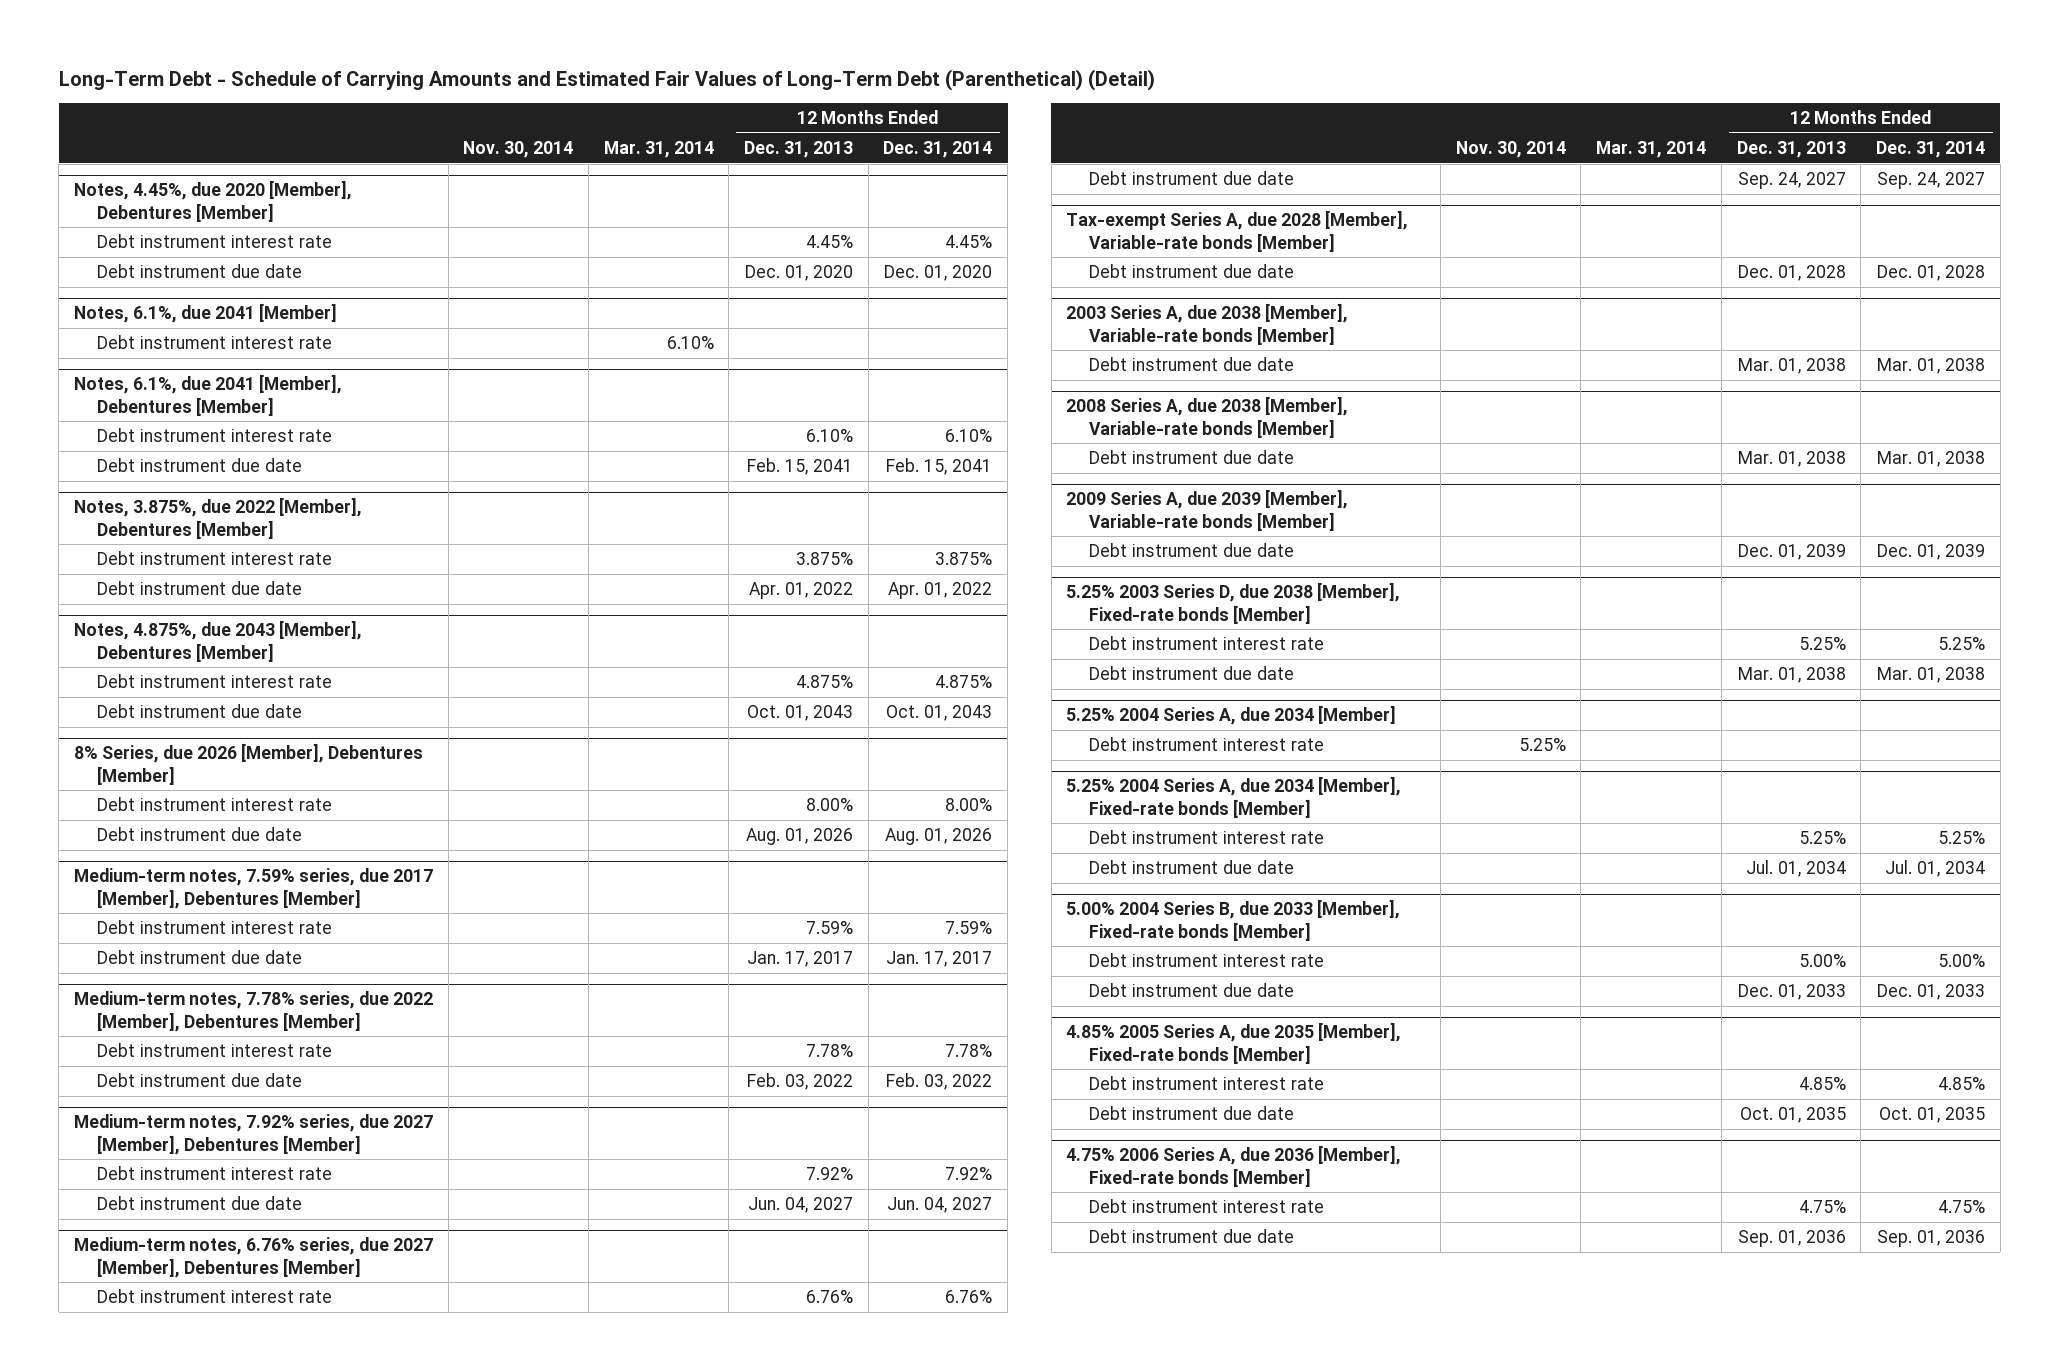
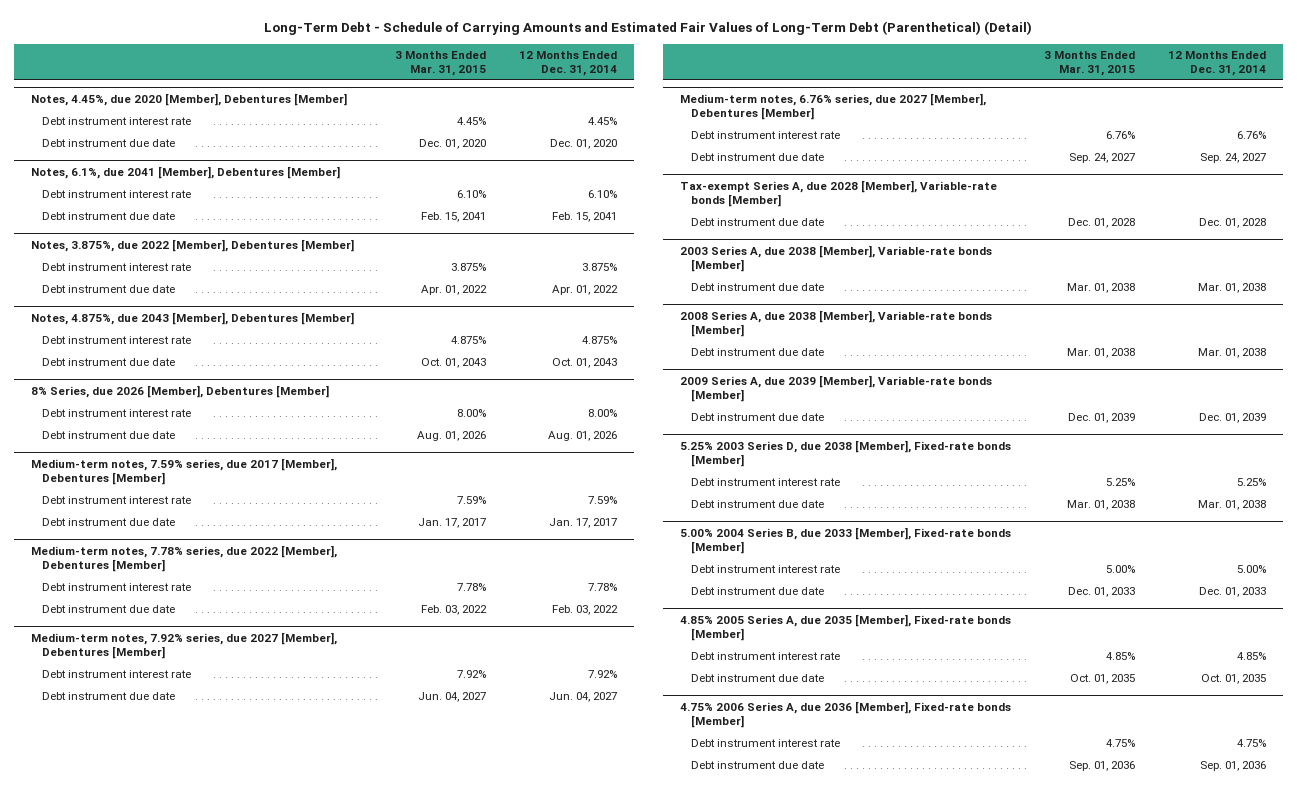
- | Nov. 30, 2014 | Mar. 31, 2014 | 12 Months Ended Dec. 31, 2013 | 12 Months Ended Dec. 31, 2014
+ | 3 Months Ended Mar. 31, 2015 | 12 Months Ended Dec. 31, 2014
- Notes, 6.1%, due 2041 [Member]
- Debt instrument interest rate | | 6.10% | |
- 5.25% 2004 Series A, due 2034 [Member]
- Debt instrument interest rate | 5.25% | | |
- 5.25% 2004 Series A, due 2034 [Member], Fixed-rate bonds [Member]
- Debt instrument interest rate | | | 5.25% | 5.25%
- Debt instrument due date | | | Jul. 01, 2034 | Jul. 01, 2034

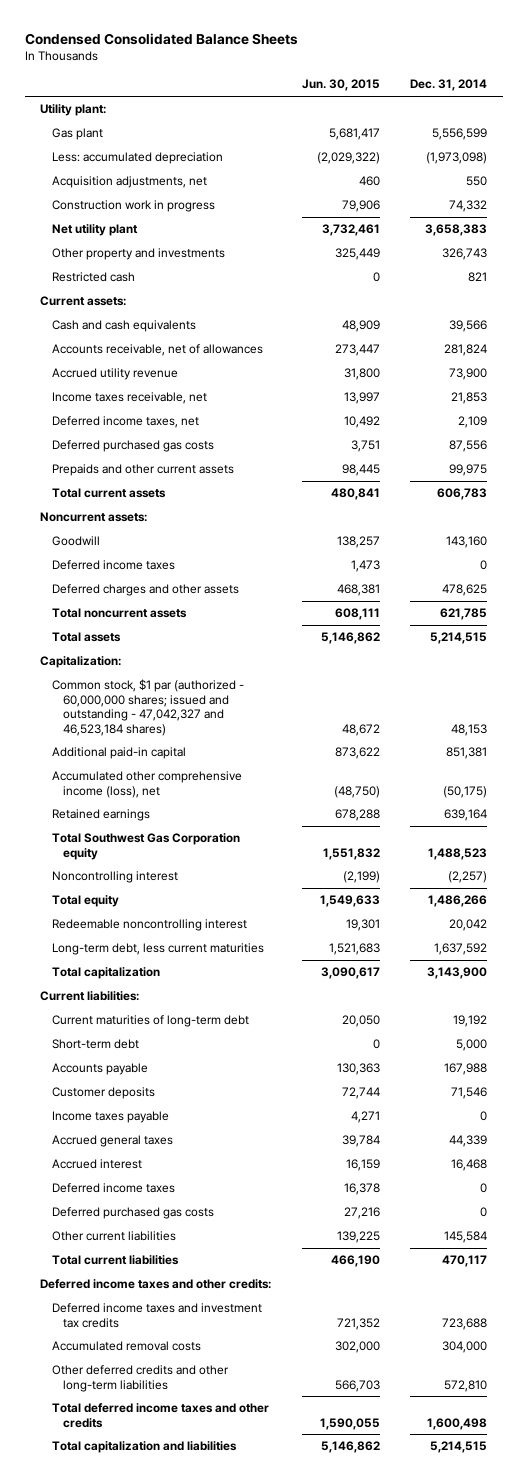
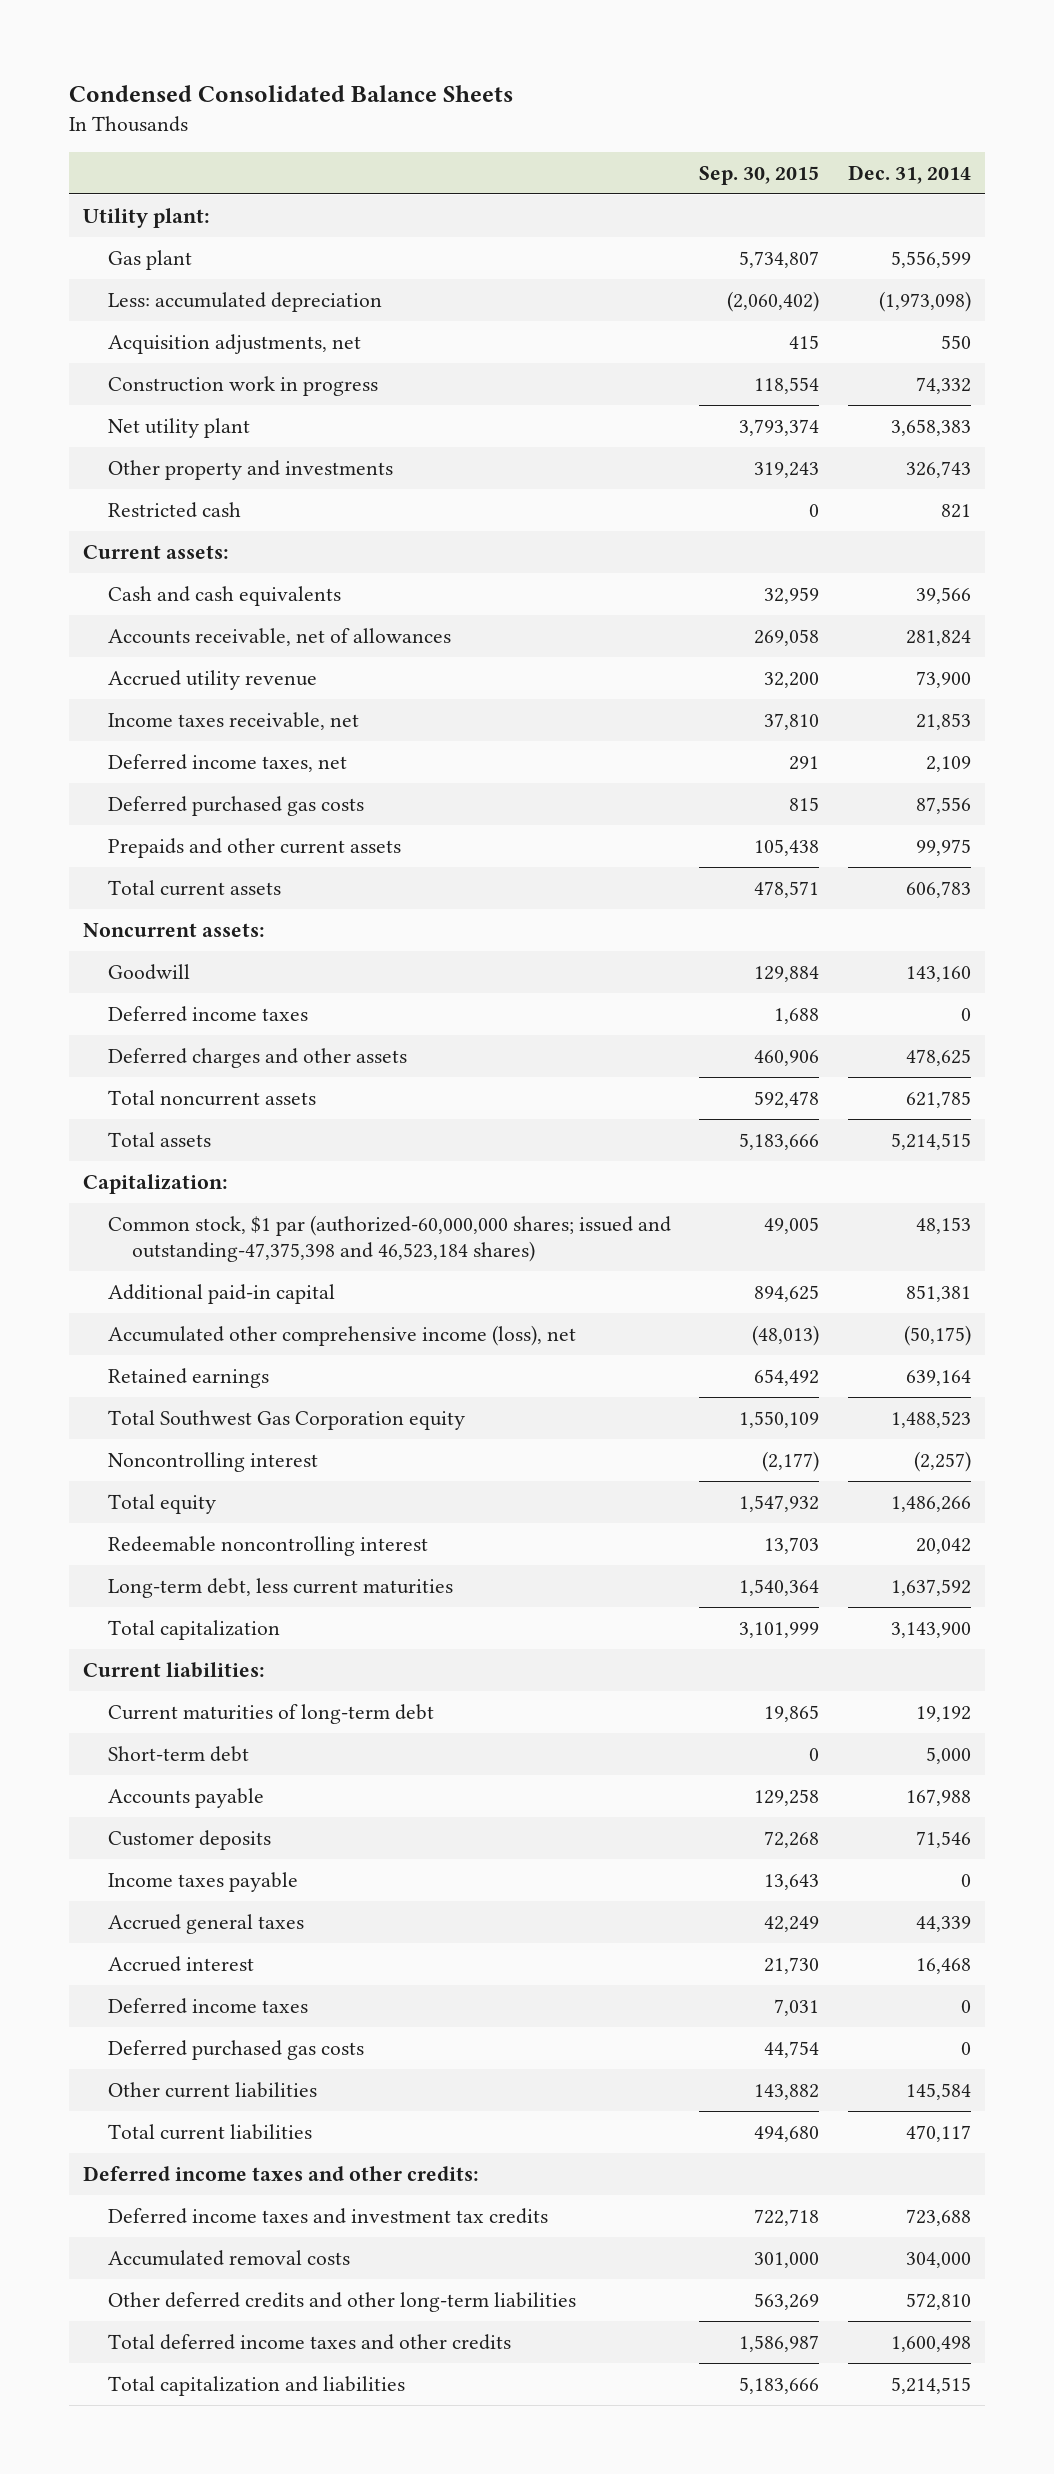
- | Jun. 30, 2015 | Dec. 31, 2014
+ | Sep. 30, 2015 | Dec. 31, 2014
- Common stock, $1 par (authorized - 60,000,000 shares; issued and outstanding - 47,042,327 and 46,523,184 shares) | 48,672 | 48,153
+ Common stock, $1 par (authorized-60,000,000 shares; issued and outstanding-47,375,398 and 46,523,184 shares) | 49,005 | 48,153

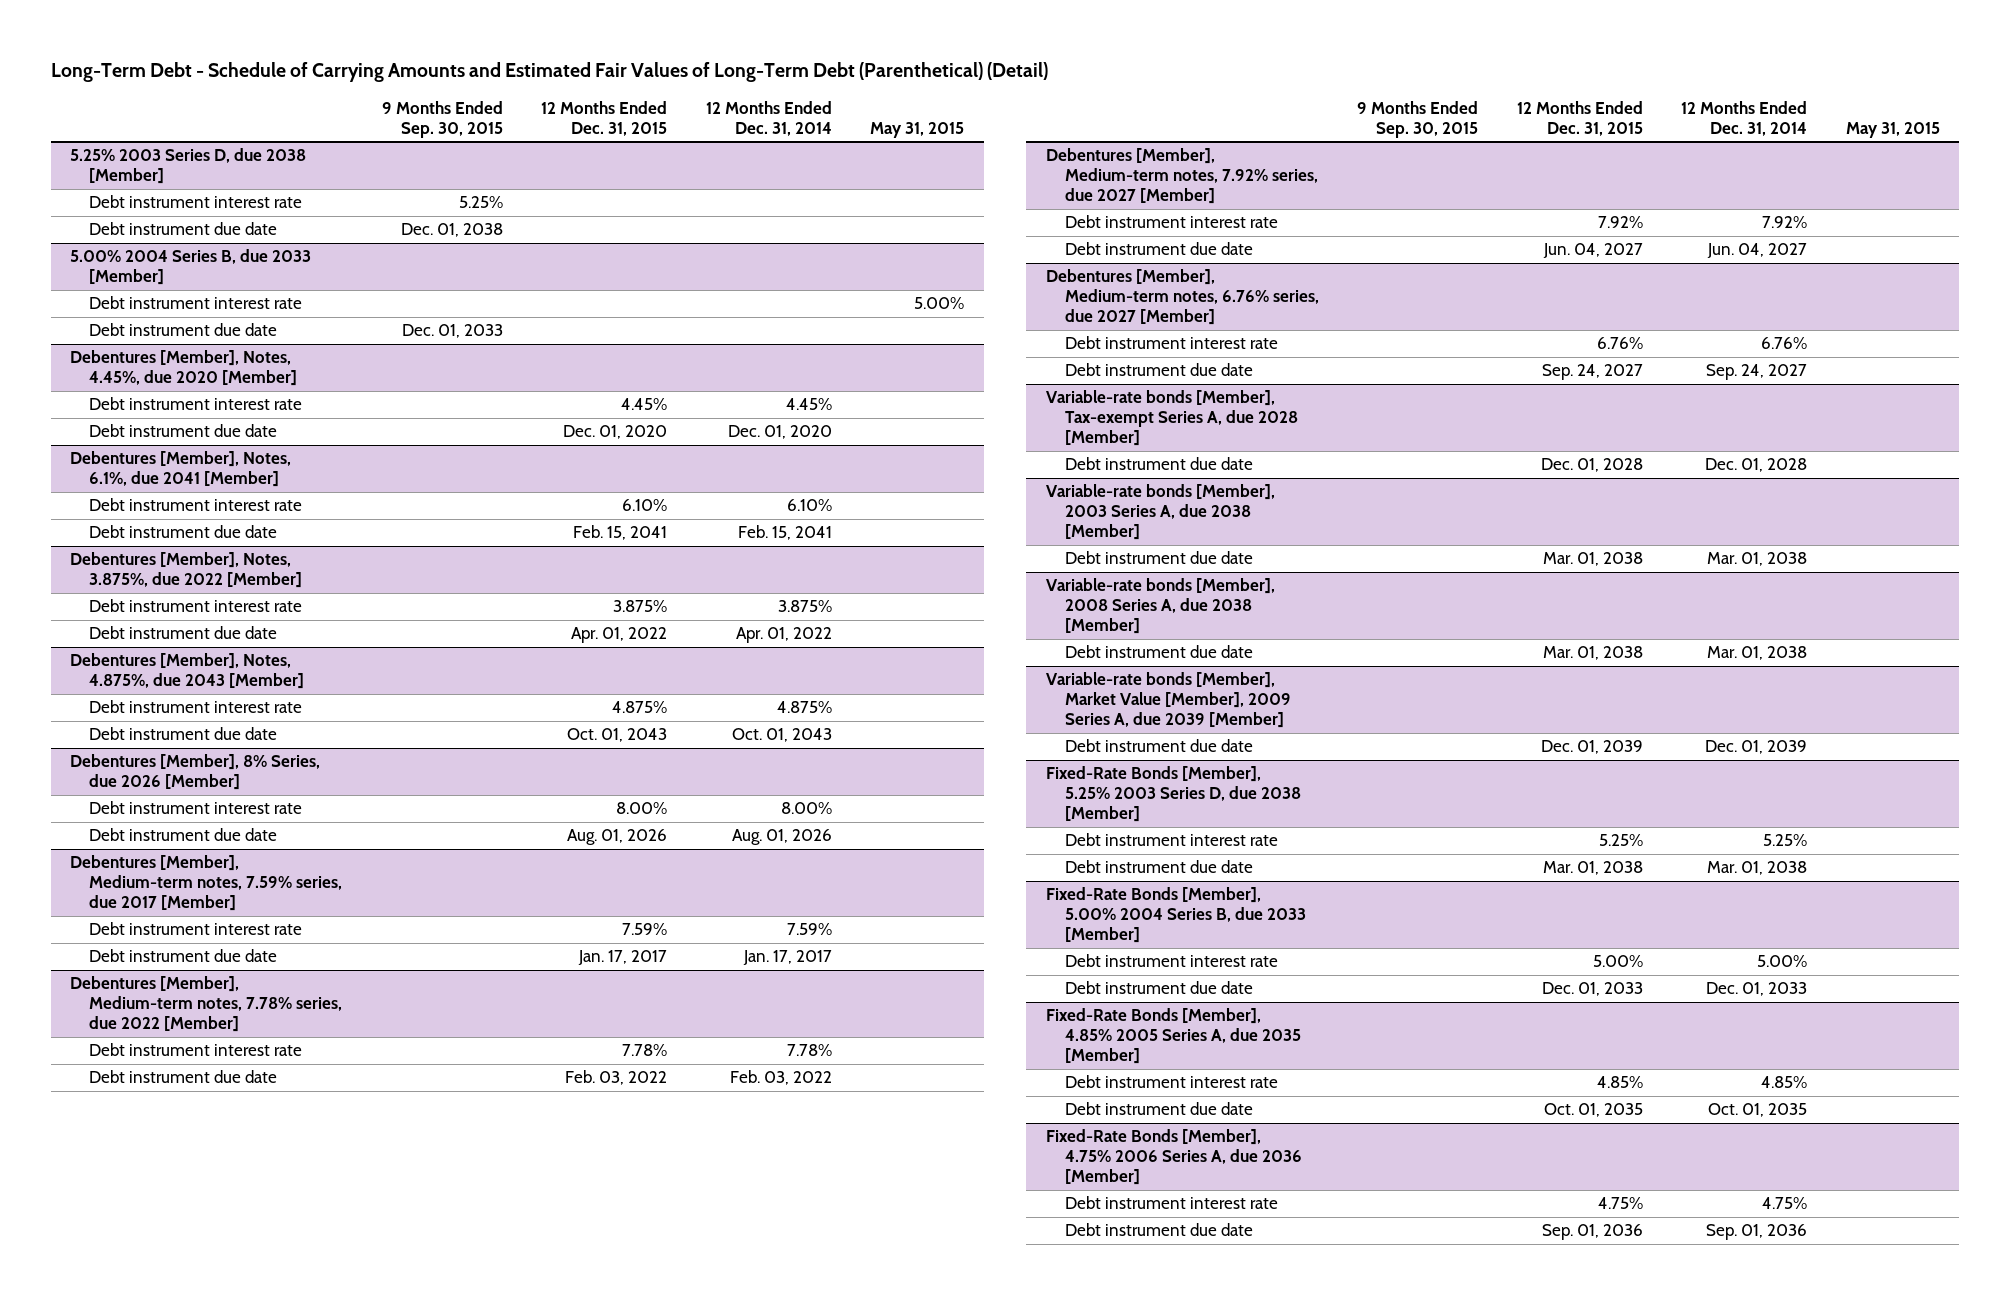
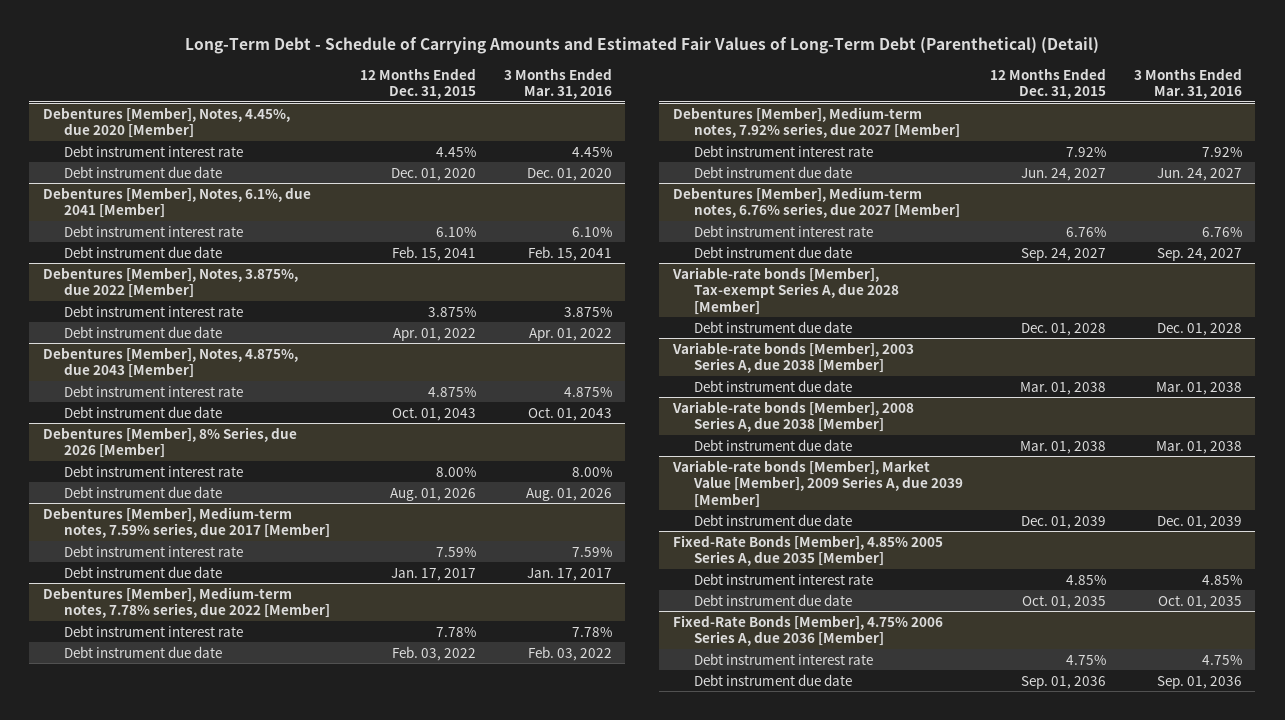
- | 9 Months Ended Sep. 30, 2015 | 12 Months Ended Dec. 31, 2015 | 12 Months Ended Dec. 31, 2014 | May 31, 2015
+ | 12 Months Ended Dec. 31, 2015 | 3 Months Ended Mar. 31, 2016
- 5.25% 2003 Series D, due 2038 [Member]
- Debt instrument interest rate | 5.25% | | |
- Debt instrument due date | Dec. 01, 2038 | | |
- 5.00% 2004 Series B, due 2033 [Member]
- Debt instrument interest rate | | | | 5.00%
- Debt instrument due date | Dec. 01, 2033 | | |
@ Debentures [Member], Medium-term notes, 7.92% series, due 2027 [Member]
- Debt instrument due date | | Jun. 04, 2027 | Jun. 04, 2027 |
+ Debt instrument due date | Jun. 24, 2027 | Jun. 24, 2027
- Fixed-Rate Bonds [Member], 5.25% 2003 Series D, due 2038 [Member]
- Debt instrument interest rate | | 5.25% | 5.25% |
- Debt instrument due date | | Mar. 01, 2038 | Mar. 01, 2038 |
- Fixed-Rate Bonds [Member], 5.00% 2004 Series B, due 2033 [Member]
- Debt instrument interest rate | | 5.00% | 5.00% |
- Debt instrument due date | | Dec. 01, 2033 | Dec. 01, 2033 |

